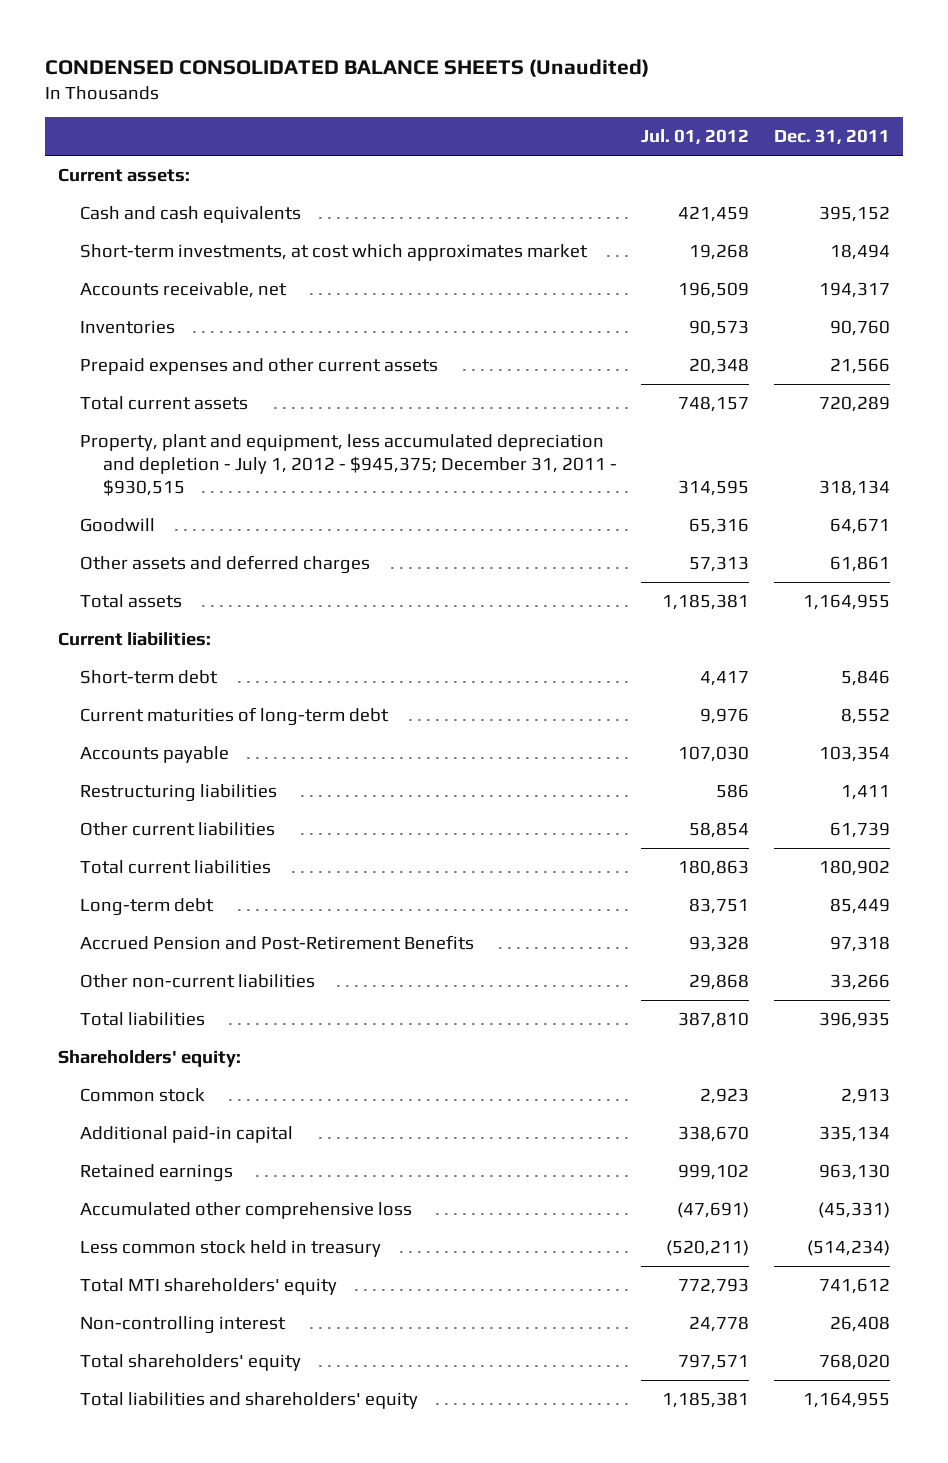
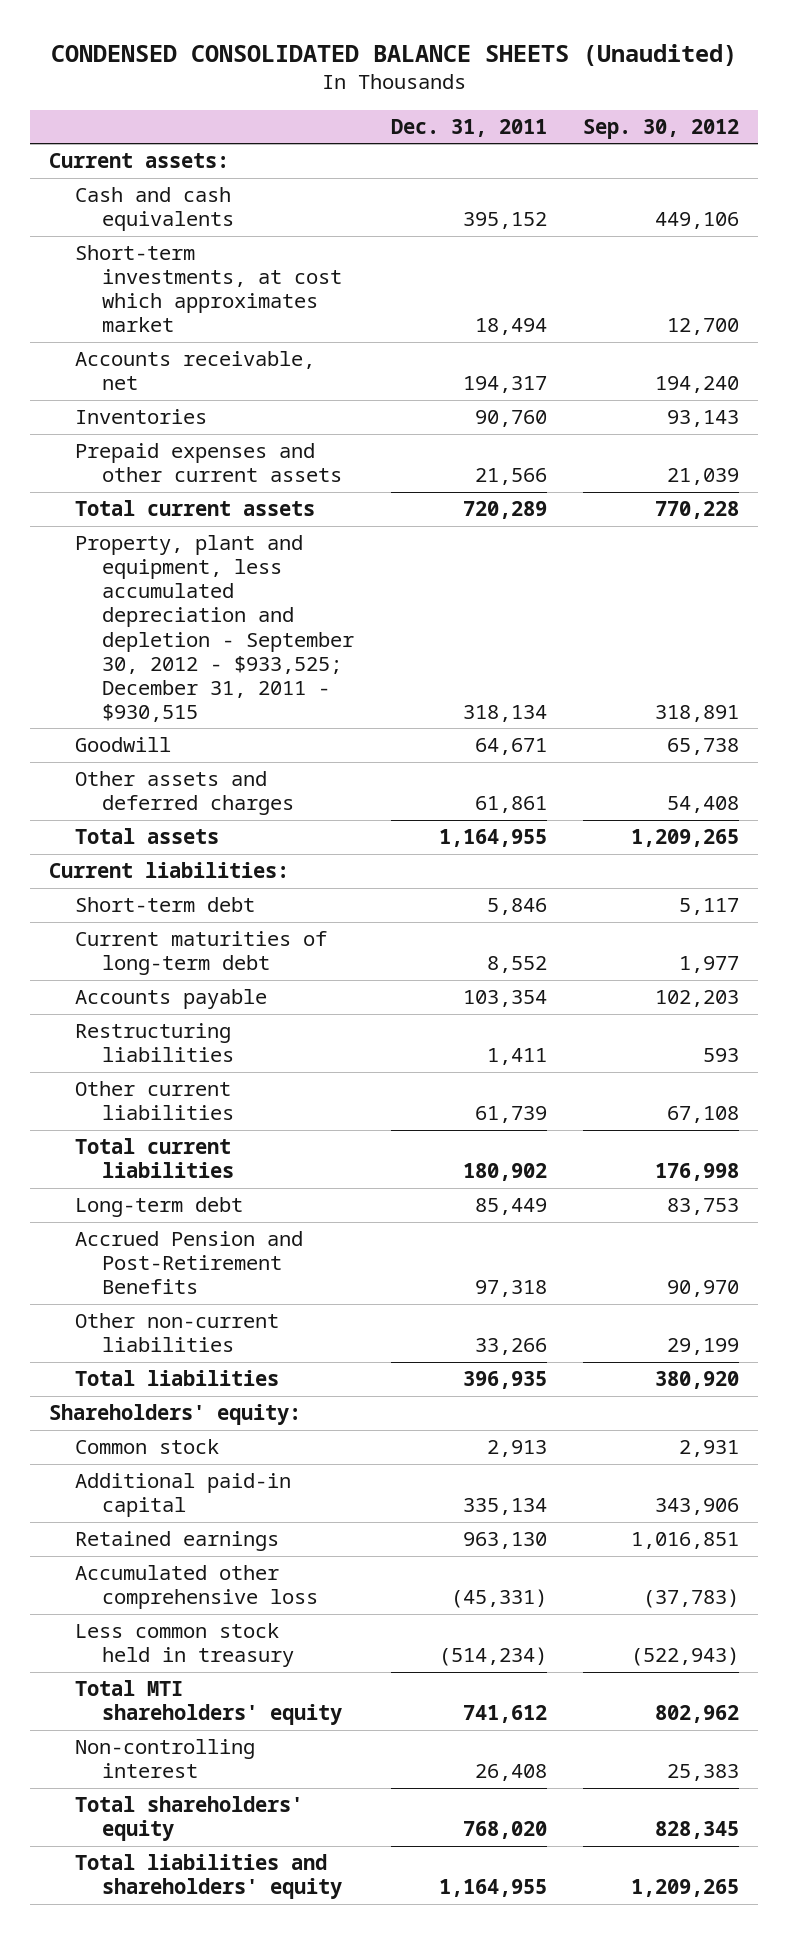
- | Jul. 01, 2012 | Dec. 31, 2011
+ | Dec. 31, 2011 | Sep. 30, 2012
- Property, plant and equipment, less accumulated depreciation and depletion - July 1, 2012 - $945,375; December 31, 2011 - $930,515 | 314,595 | 318,134
+ Property, plant and equipment, less accumulated depreciation and depletion - September 30, 2012 - $933,525; December 31, 2011 - $930,515 | 318,134 | 318,891

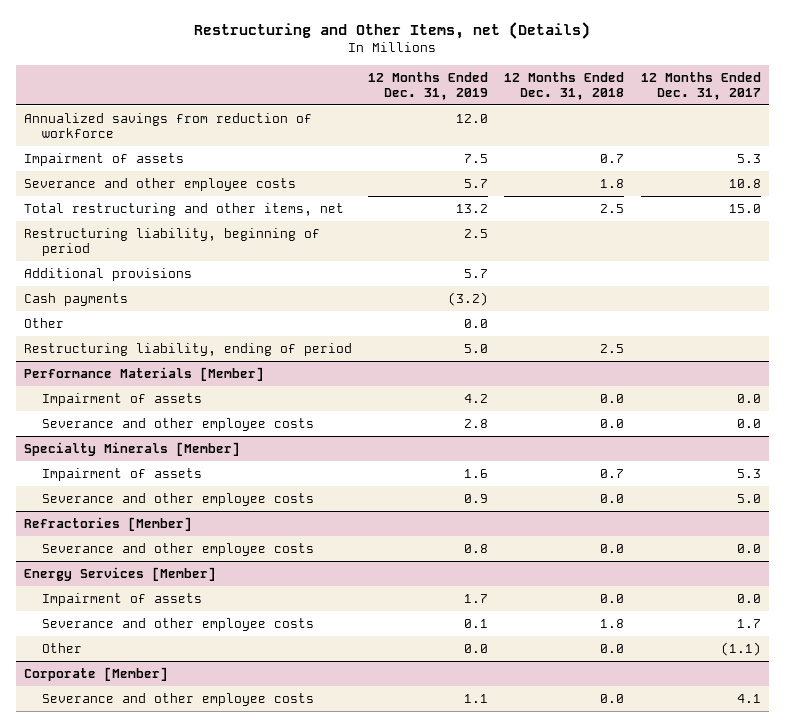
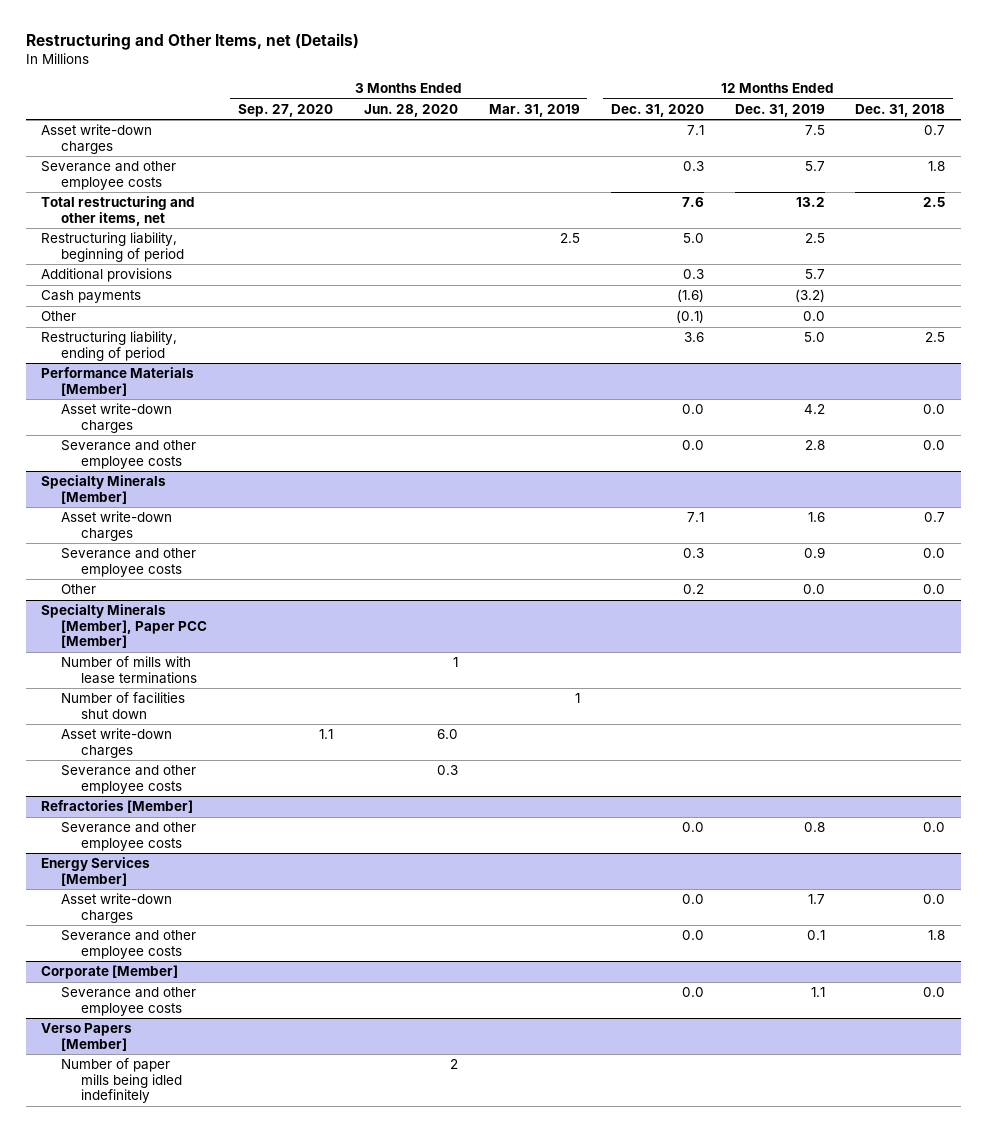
- | 12 Months Ended Dec. 31, 2019 | 12 Months Ended Dec. 31, 2018 | 12 Months Ended Dec. 31, 2017
+ | 3 Months Ended Sep. 27, 2020 | 3 Months Ended Jun. 28, 2020 | 3 Months Ended Mar. 31, 2019 | 12 Months Ended Dec. 31, 2020 | 12 Months Ended Dec. 31, 2019 | 12 Months Ended Dec. 31, 2018
- Annualized savings from reduction of workforce | 12.0 | |
- Impairment of assets | 7.5 | 0.7 | 5.3
+ Asset write-down charges | | | | 7.1 | 7.5 | 0.7
@ Performance Materials [Member]
- Impairment of assets | 4.2 | 0.0 | 0.0
+ Asset write-down charges | | | | 0.0 | 4.2 | 0.0
@ Specialty Minerals [Member]
- Impairment of assets | 1.6 | 0.7 | 5.3
+ Asset write-down charges | | | | 7.1 | 1.6 | 0.7
+ Other | | | | 0.2 | 0.0 | 0.0
+ Specialty Minerals [Member], Paper PCC [Member]
+ Number of mills with lease terminations | | 1 | | | |
+ Number of facilities shut down | | | 1 | | |
+ Asset write-down charges | 1.1 | 6.0 | | | |
+ Severance and other employee costs | | 0.3 | | | |
@ Energy Services [Member]
- Impairment of assets | 1.7 | 0.0 | 0.0
+ Asset write-down charges | | | | 0.0 | 1.7 | 0.0
- Other | 0.0 | 0.0 | (1.1)
+ Verso Papers [Member]
+ Number of paper mills being idled indefinitely | | 2 | | | |

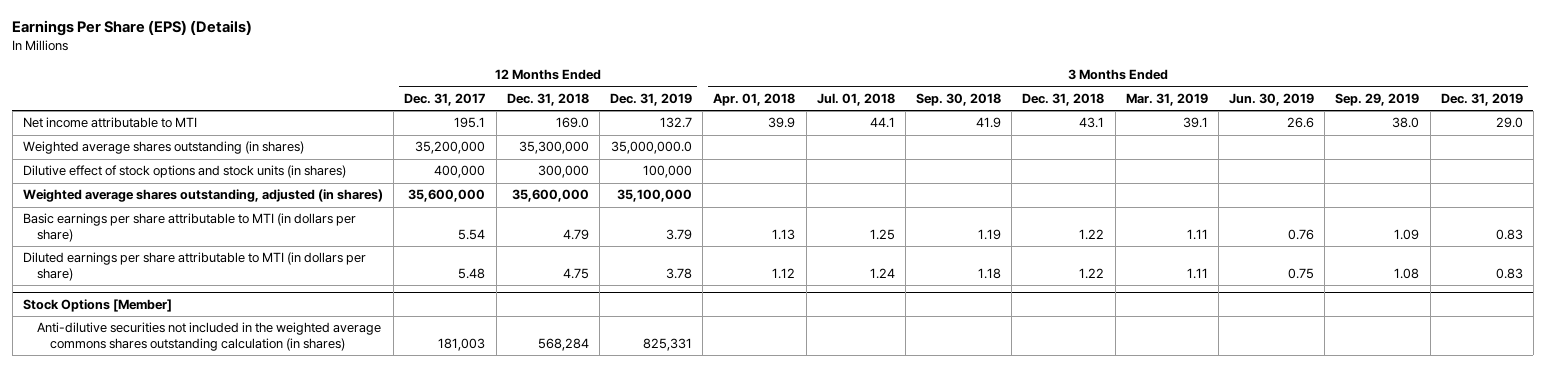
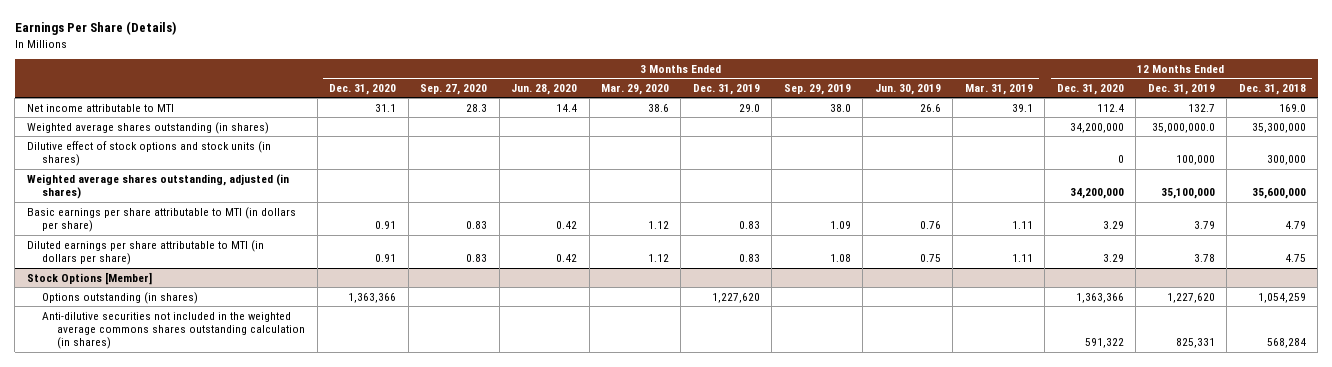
- Earnings Per Share (EPS) (Details)
+ Earnings Per Share (Details)
- | 12 Months Ended Dec. 31, 2017 | 12 Months Ended Dec. 31, 2018 | 12 Months Ended Dec. 31, 2019 | 3 Months Ended Apr. 01, 2018 | 3 Months Ended Jul. 01, 2018 | 3 Months Ended Sep. 30, 2018 | 3 Months Ended Dec. 31, 2018 | 3 Months Ended Mar. 31, 2019 | 3 Months Ended Jun. 30, 2019 | 3 Months Ended Sep. 29, 2019 | 3 Months Ended Dec. 31, 2019
+ | 3 Months Ended Dec. 31, 2020 | 3 Months Ended Sep. 27, 2020 | 3 Months Ended Jun. 28, 2020 | 3 Months Ended Mar. 29, 2020 | 3 Months Ended Dec. 31, 2019 | 3 Months Ended Sep. 29, 2019 | 3 Months Ended Jun. 30, 2019 | 3 Months Ended Mar. 31, 2019 | 12 Months Ended Dec. 31, 2020 | 12 Months Ended Dec. 31, 2019 | 12 Months Ended Dec. 31, 2018
@ Stock Options [Member]
+ Options outstanding (in shares) | 1,363,366 | | | | 1,227,620 | | | | 1,363,366 | 1,227,620 | 1,054,259

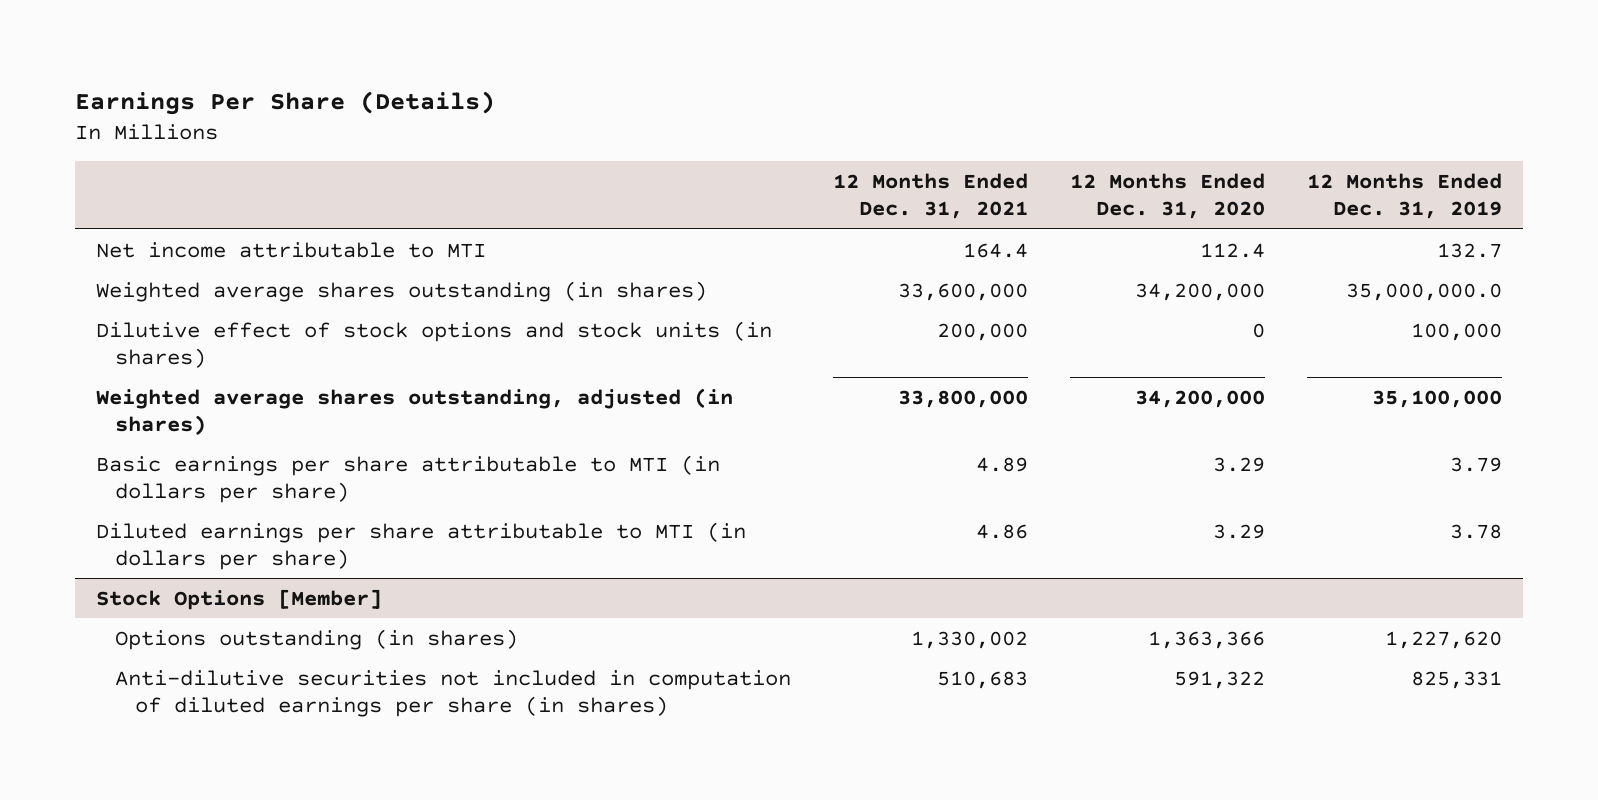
- | 3 Months Ended Dec. 31, 2020 | 3 Months Ended Sep. 27, 2020 | 3 Months Ended Jun. 28, 2020 | 3 Months Ended Mar. 29, 2020 | 3 Months Ended Dec. 31, 2019 | 3 Months Ended Sep. 29, 2019 | 3 Months Ended Jun. 30, 2019 | 3 Months Ended Mar. 31, 2019 | 12 Months Ended Dec. 31, 2020 | 12 Months Ended Dec. 31, 2019 | 12 Months Ended Dec. 31, 2018
+ | 12 Months Ended Dec. 31, 2021 | 12 Months Ended Dec. 31, 2020 | 12 Months Ended Dec. 31, 2019
@ Stock Options [Member]
- Anti-dilutive securities not included in the weighted average commons shares outstanding calculation (in shares) | | | | | | | | | 591,322 | 825,331 | 568,284
+ Anti-dilutive securities not included in computation of diluted earnings per share (in shares) | 510,683 | 591,322 | 825,331

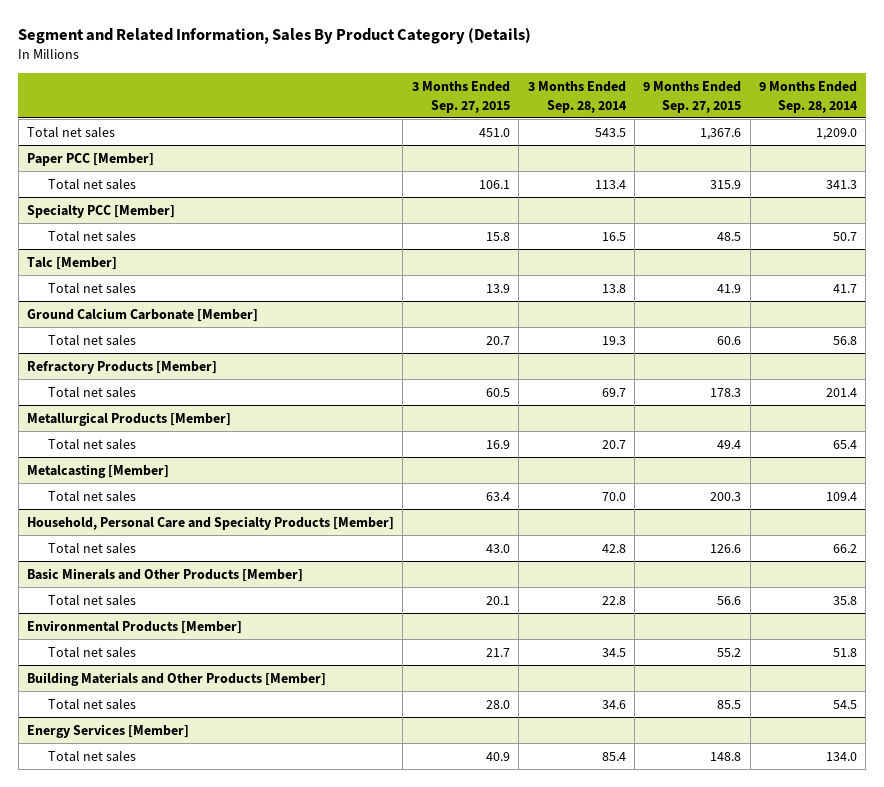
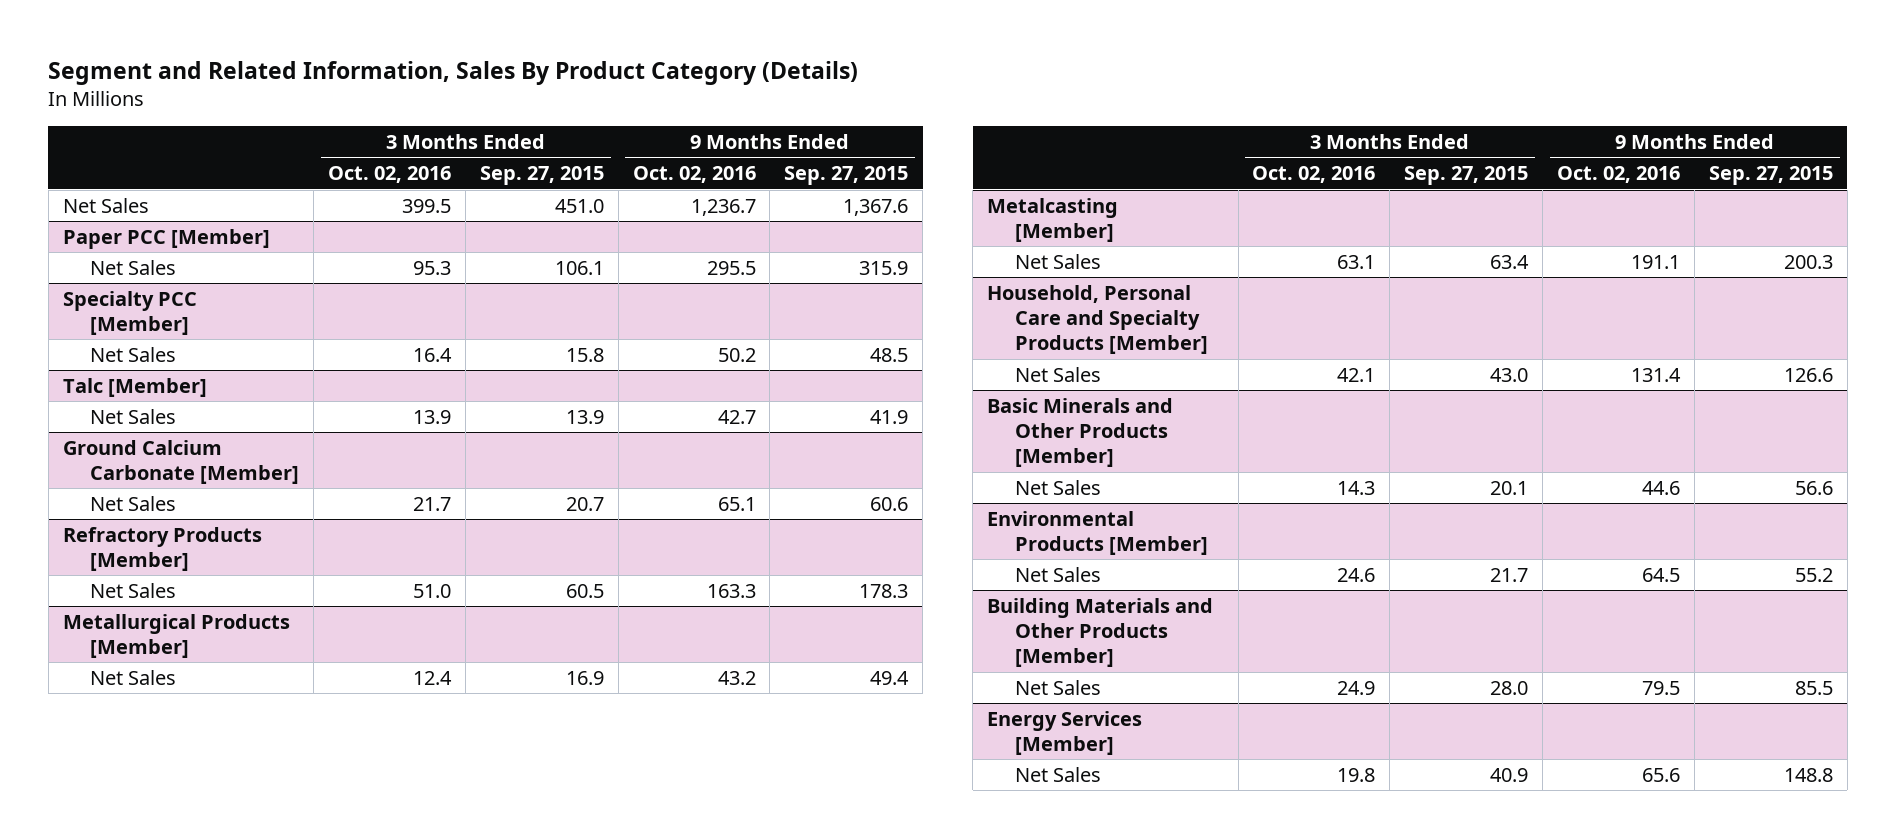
- | 3 Months Ended Sep. 27, 2015 | 3 Months Ended Sep. 28, 2014 | 9 Months Ended Sep. 27, 2015 | 9 Months Ended Sep. 28, 2014
+ | 3 Months Ended Oct. 02, 2016 | 3 Months Ended Sep. 27, 2015 | 9 Months Ended Oct. 02, 2016 | 9 Months Ended Sep. 27, 2015
- Total net sales | 451.0 | 543.5 | 1,367.6 | 1,209.0
+ Net Sales | 399.5 | 451.0 | 1,236.7 | 1,367.6
@ Paper PCC [Member]
- Total net sales | 106.1 | 113.4 | 315.9 | 341.3
+ Net Sales | 95.3 | 106.1 | 295.5 | 315.9
@ Specialty PCC [Member]
- Total net sales | 15.8 | 16.5 | 48.5 | 50.7
+ Net Sales | 16.4 | 15.8 | 50.2 | 48.5
@ Talc [Member]
- Total net sales | 13.9 | 13.8 | 41.9 | 41.7
+ Net Sales | 13.9 | 13.9 | 42.7 | 41.9
@ Ground Calcium Carbonate [Member]
- Total net sales | 20.7 | 19.3 | 60.6 | 56.8
+ Net Sales | 21.7 | 20.7 | 65.1 | 60.6
@ Refractory Products [Member]
- Total net sales | 60.5 | 69.7 | 178.3 | 201.4
+ Net Sales | 51.0 | 60.5 | 163.3 | 178.3
@ Metallurgical Products [Member]
- Total net sales | 16.9 | 20.7 | 49.4 | 65.4
+ Net Sales | 12.4 | 16.9 | 43.2 | 49.4
@ Metalcasting [Member]
- Total net sales | 63.4 | 70.0 | 200.3 | 109.4
+ Net Sales | 63.1 | 63.4 | 191.1 | 200.3
@ Household, Personal Care and Specialty Products [Member]
- Total net sales | 43.0 | 42.8 | 126.6 | 66.2
+ Net Sales | 42.1 | 43.0 | 131.4 | 126.6
@ Basic Minerals and Other Products [Member]
- Total net sales | 20.1 | 22.8 | 56.6 | 35.8
+ Net Sales | 14.3 | 20.1 | 44.6 | 56.6
@ Environmental Products [Member]
- Total net sales | 21.7 | 34.5 | 55.2 | 51.8
+ Net Sales | 24.6 | 21.7 | 64.5 | 55.2
@ Building Materials and Other Products [Member]
- Total net sales | 28.0 | 34.6 | 85.5 | 54.5
+ Net Sales | 24.9 | 28.0 | 79.5 | 85.5
@ Energy Services [Member]
- Total net sales | 40.9 | 85.4 | 148.8 | 134.0
+ Net Sales | 19.8 | 40.9 | 65.6 | 148.8

